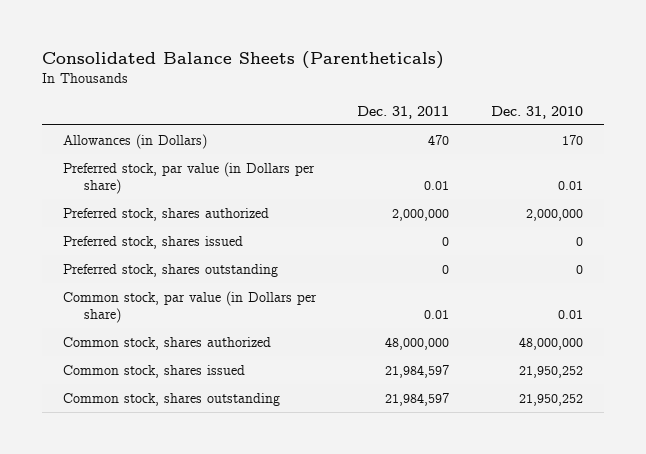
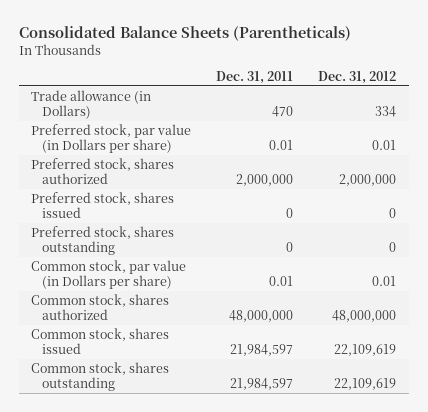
- | Dec. 31, 2011 | Dec. 31, 2010
+ | Dec. 31, 2011 | Dec. 31, 2012
- Allowances (in Dollars) | 470 | 170
+ Trade allowance (in Dollars) | 470 | 334

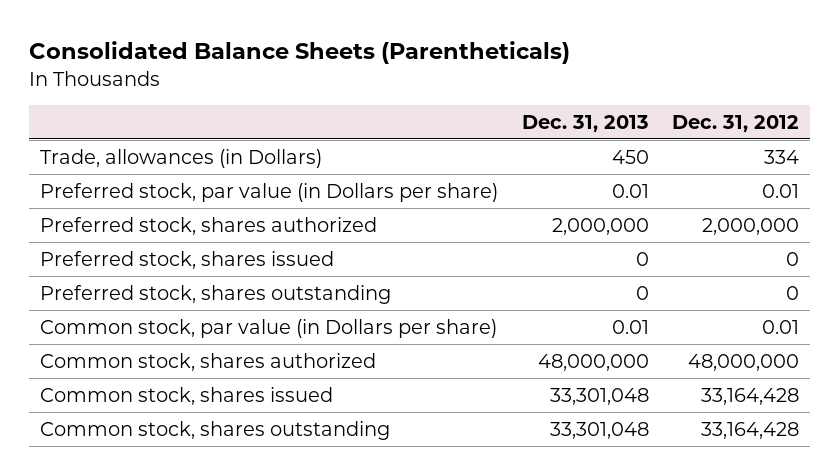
- | Dec. 31, 2011 | Dec. 31, 2012
+ | Dec. 31, 2013 | Dec. 31, 2012
- Trade allowance (in Dollars) | 470 | 334
+ Trade, allowances (in Dollars) | 450 | 334
- Common stock, shares issued | 21,984,597 | 22,109,619
- Common stock, shares outstanding | 21,984,597 | 22,109,619
+ Common stock, shares issued | 33,301,048 | 33,164,428
+ Common stock, shares outstanding | 33,301,048 | 33,164,428

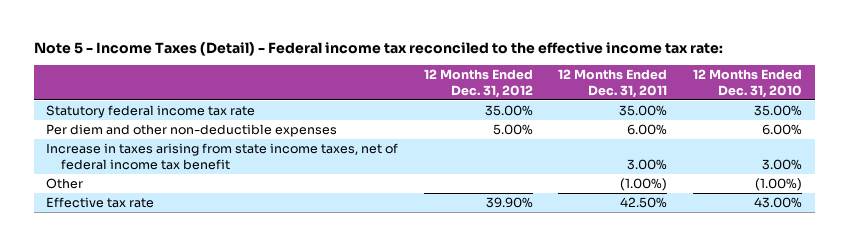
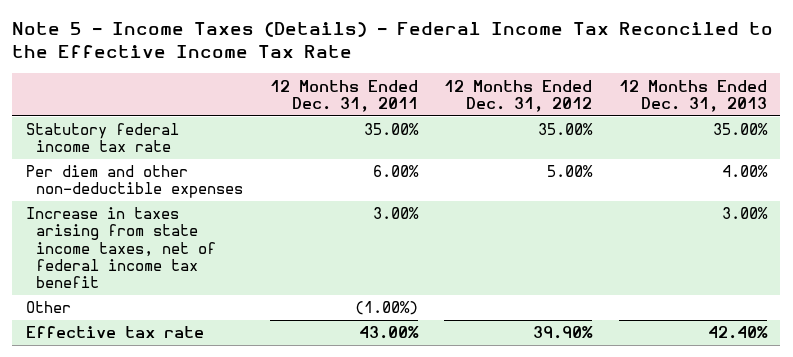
- Note 5 - Income Taxes (Detail) - Federal income tax reconciled to the effective income tax rate:
+ Note 5 - Income Taxes (Details) - Federal Income Tax Reconciled to the Effective Income Tax Rate
- | 12 Months Ended Dec. 31, 2012 | 12 Months Ended Dec. 31, 2011 | 12 Months Ended Dec. 31, 2010
+ | 12 Months Ended Dec. 31, 2011 | 12 Months Ended Dec. 31, 2012 | 12 Months Ended Dec. 31, 2013
- Effective tax rate | 39.90% | 42.50% | 43.00%
+ Effective tax rate | 43.00% | 39.90% | 42.40%

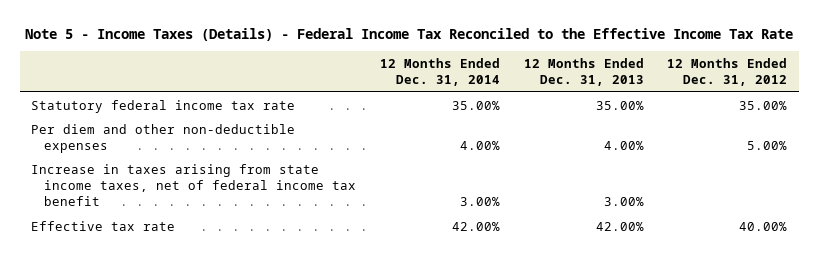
- | 12 Months Ended Dec. 31, 2011 | 12 Months Ended Dec. 31, 2012 | 12 Months Ended Dec. 31, 2013
+ | 12 Months Ended Dec. 31, 2014 | 12 Months Ended Dec. 31, 2013 | 12 Months Ended Dec. 31, 2012
- Other | (1.00%) | |
- Effective tax rate | 43.00% | 39.90% | 42.40%
+ Effective tax rate | 42.00% | 42.00% | 40.00%

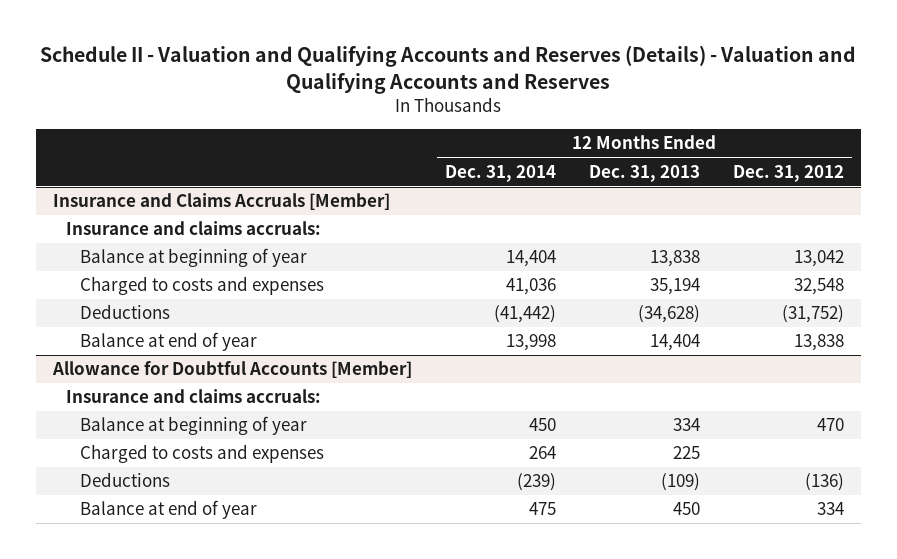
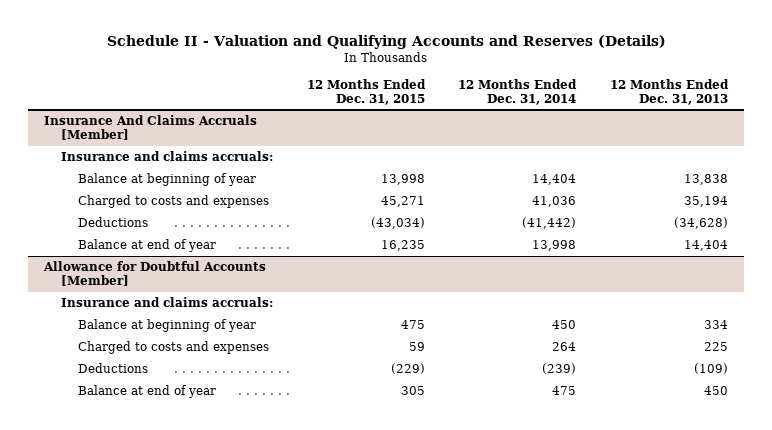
- Schedule II - Valuation and Qualifying Accounts and Reserves (Details) - Valuation and Qualifying Accounts and Reserves
+ Schedule II - Valuation and Qualifying Accounts and Reserves (Details)
- | 12 Months Ended Dec. 31, 2014 | 12 Months Ended Dec. 31, 2013 | 12 Months Ended Dec. 31, 2012
+ | 12 Months Ended Dec. 31, 2015 | 12 Months Ended Dec. 31, 2014 | 12 Months Ended Dec. 31, 2013
- Insurance and Claims Accruals [Member]
+ Insurance And Claims Accruals [Member]

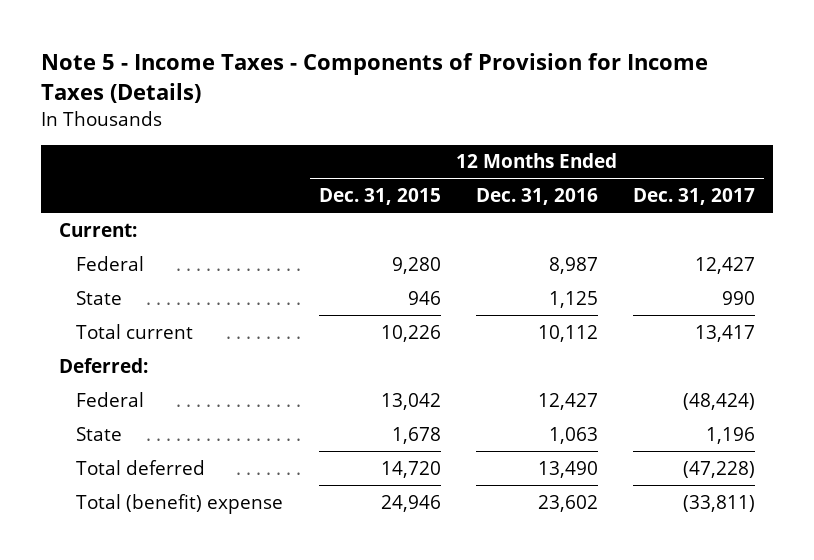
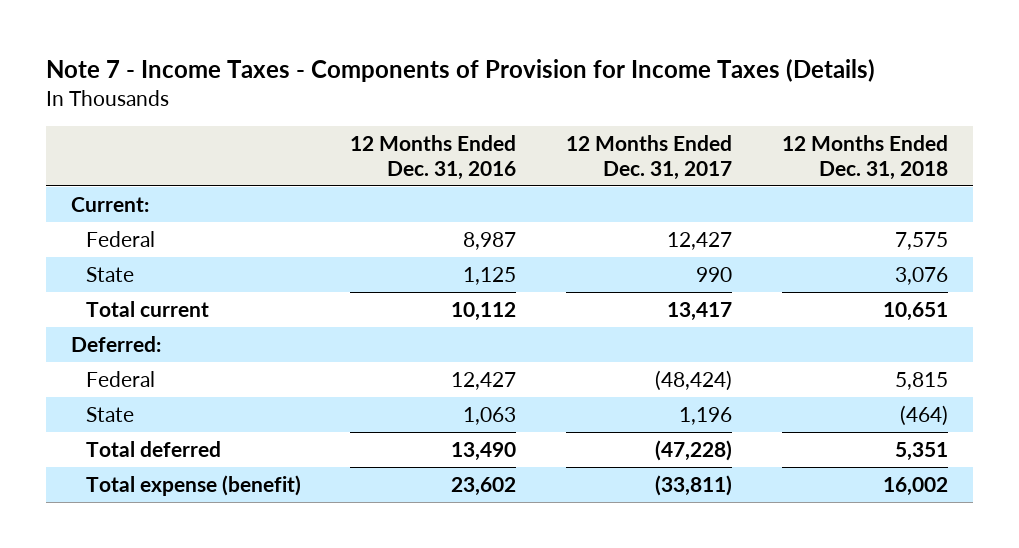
- Note 5 - Income Taxes - Components of Provision for Income Taxes (Details)
+ Note 7 - Income Taxes - Components of Provision for Income Taxes (Details)
- | 12 Months Ended Dec. 31, 2015 | 12 Months Ended Dec. 31, 2016 | 12 Months Ended Dec. 31, 2017
+ | 12 Months Ended Dec. 31, 2016 | 12 Months Ended Dec. 31, 2017 | 12 Months Ended Dec. 31, 2018
- Total (benefit) expense | 24,946 | 23,602 | (33,811)
+ Total expense (benefit) | 23,602 | (33,811) | 16,002

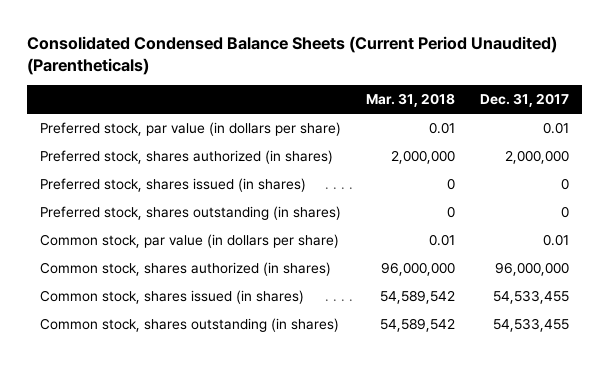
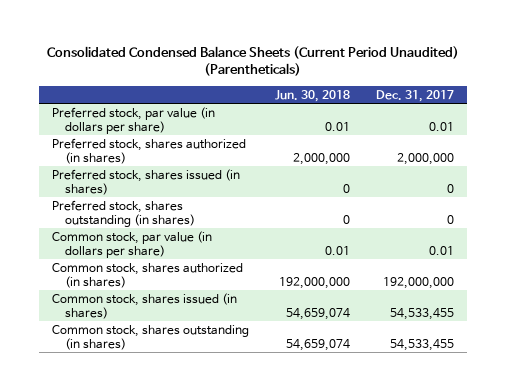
- | Mar. 31, 2018 | Dec. 31, 2017
+ | Jun. 30, 2018 | Dec. 31, 2017
- Common stock, shares authorized (in shares) | 96,000,000 | 96,000,000
+ Common stock, shares authorized (in shares) | 192,000,000 | 192,000,000

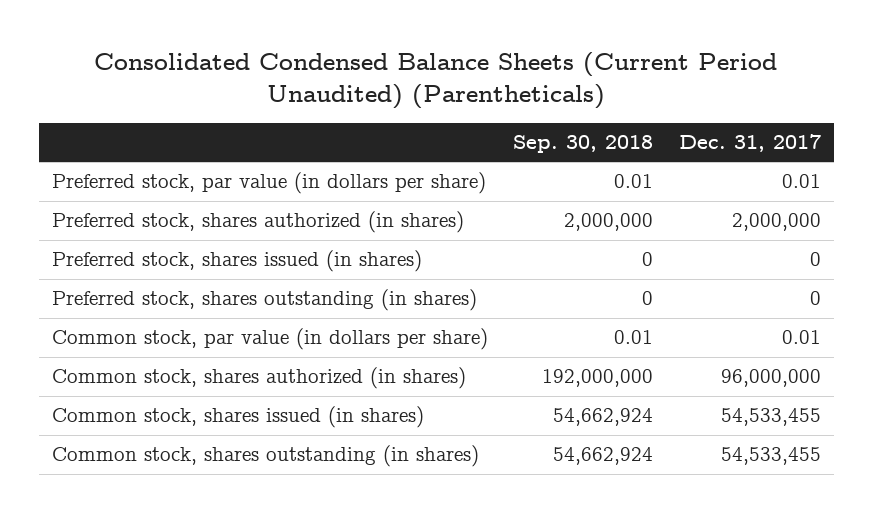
- | Jun. 30, 2018 | Dec. 31, 2017
+ | Sep. 30, 2018 | Dec. 31, 2017
- Common stock, shares authorized (in shares) | 192,000,000 | 192,000,000
+ Common stock, shares authorized (in shares) | 192,000,000 | 96,000,000

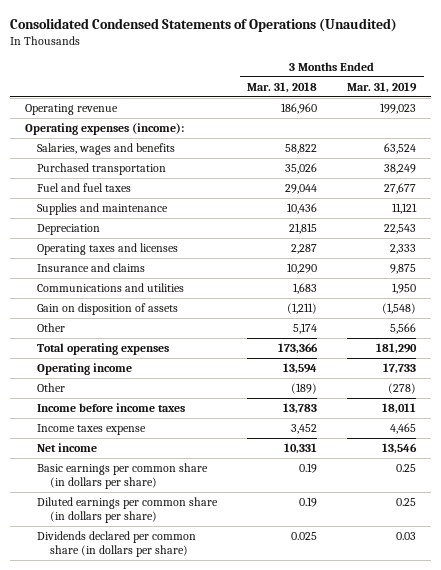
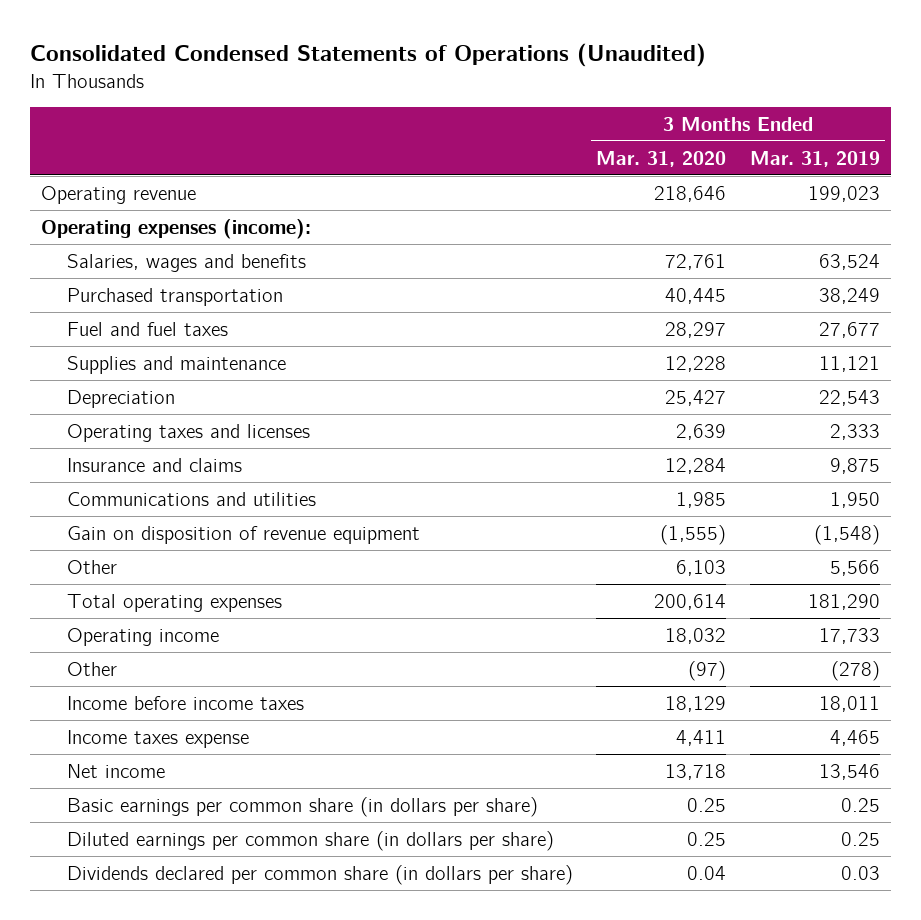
- | 3 Months Ended Mar. 31, 2018 | 3 Months Ended Mar. 31, 2019
+ | 3 Months Ended Mar. 31, 2020 | 3 Months Ended Mar. 31, 2019
- Gain on disposition of assets | (1,211) | (1,548)
+ Gain on disposition of revenue equipment | (1,555) | (1,548)

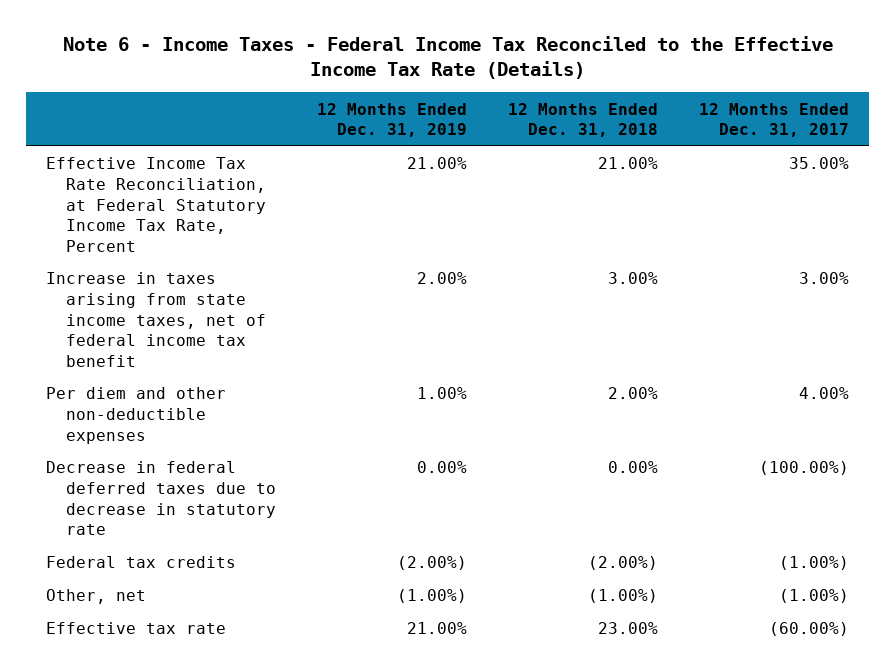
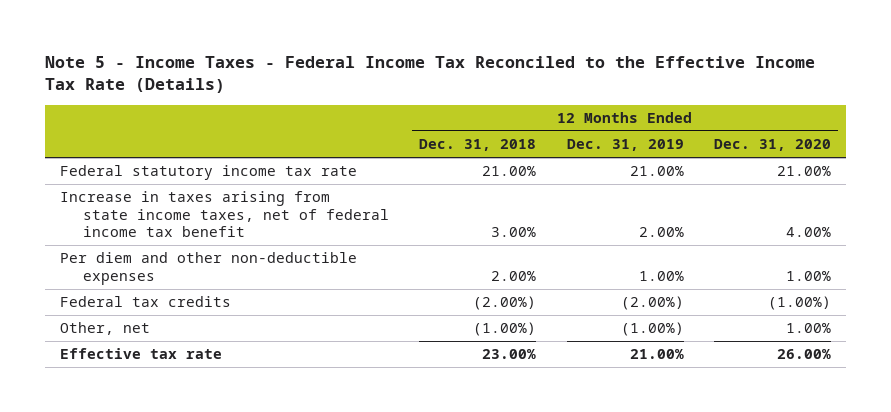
- Note 6 - Income Taxes - Federal Income Tax Reconciled to the Effective Income Tax Rate (Details)
+ Note 5 - Income Taxes - Federal Income Tax Reconciled to the Effective Income Tax Rate (Details)
- | 12 Months Ended Dec. 31, 2019 | 12 Months Ended Dec. 31, 2018 | 12 Months Ended Dec. 31, 2017
+ | 12 Months Ended Dec. 31, 2018 | 12 Months Ended Dec. 31, 2019 | 12 Months Ended Dec. 31, 2020
- Effective Income Tax Rate Reconciliation, at Federal Statutory Income Tax Rate, Percent | 21.00% | 21.00% | 35.00%
+ Federal statutory income tax rate | 21.00% | 21.00% | 21.00%
- Decrease in federal deferred taxes due to decrease in statutory rate | 0.00% | 0.00% | (100.00%)

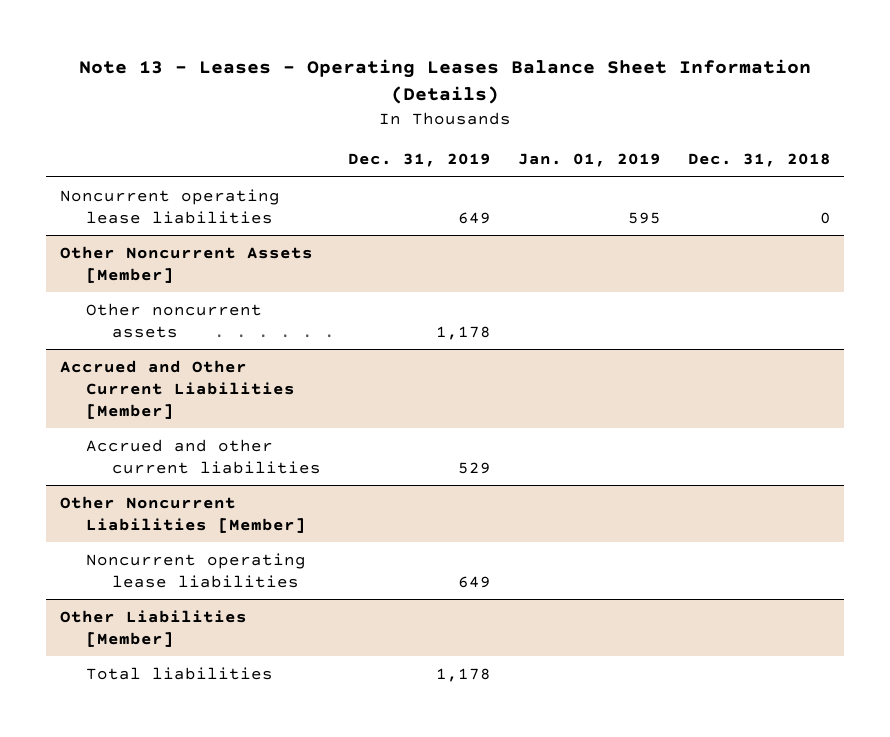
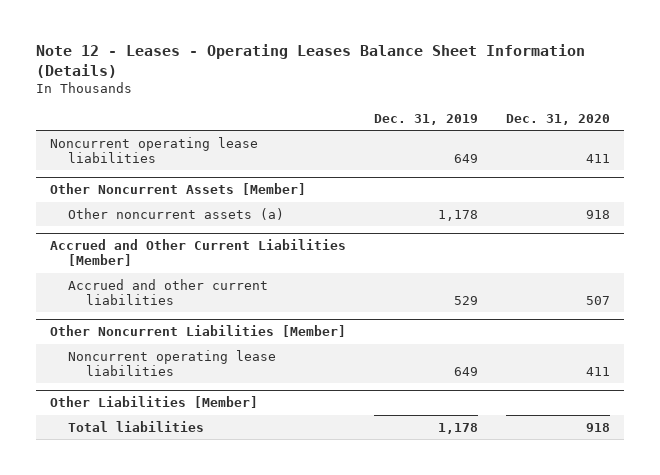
- Note 13 - Leases - Operating Leases Balance Sheet Information (Details)
+ Note 12 - Leases - Operating Leases Balance Sheet Information (Details)
- | Dec. 31, 2019 | Jan. 01, 2019 | Dec. 31, 2018
+ | Dec. 31, 2019 | Dec. 31, 2020
@ Other Noncurrent Assets [Member]
- Other noncurrent assets | 1,178 | |
+ Other noncurrent assets (a) | 1,178 | 918

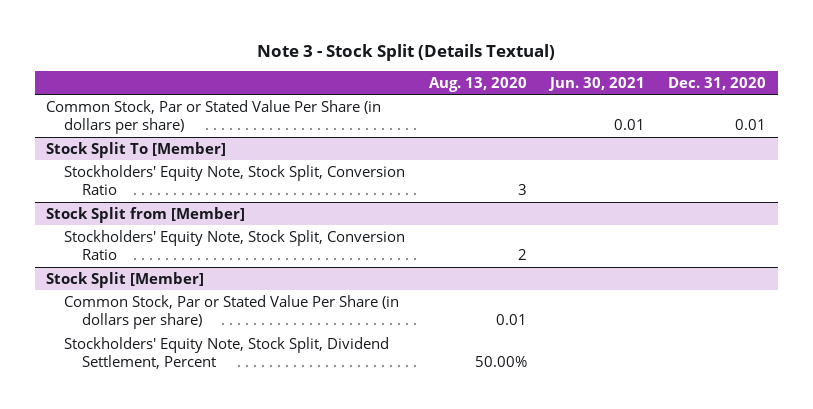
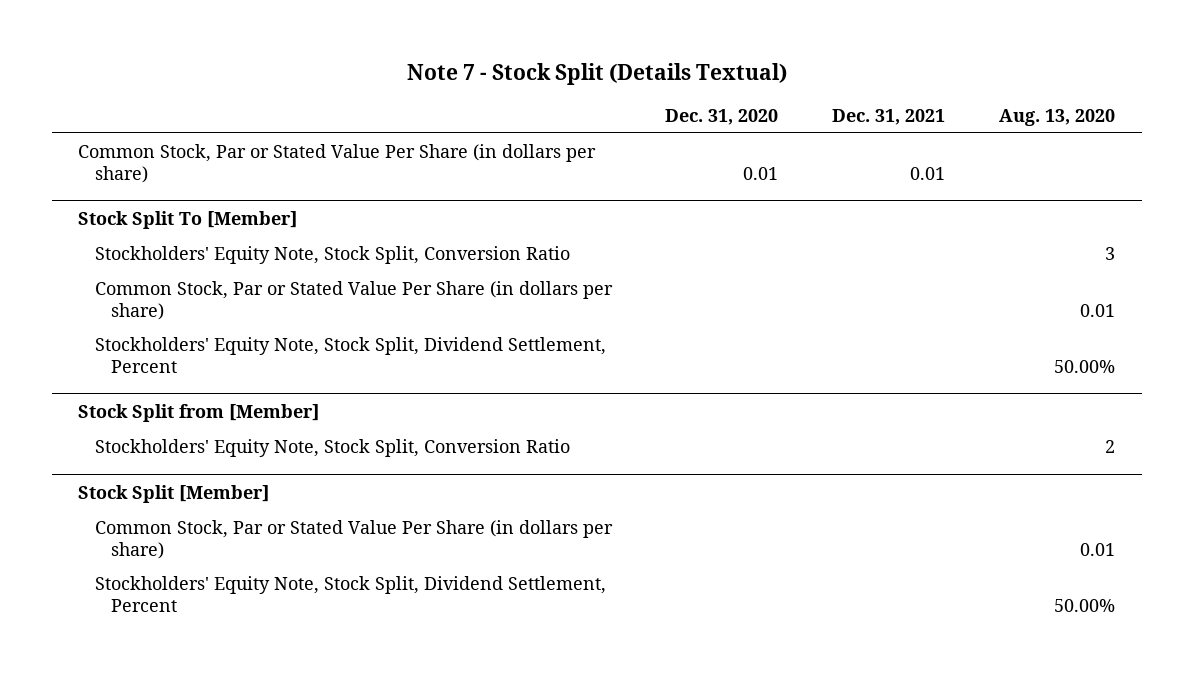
- Note 3 - Stock Split (Details Textual)
+ Note 7 - Stock Split (Details Textual)
- | Aug. 13, 2020 | Jun. 30, 2021 | Dec. 31, 2020
+ | Dec. 31, 2020 | Dec. 31, 2021 | Aug. 13, 2020
@ Stock Split To [Member]
+ Common Stock, Par or Stated Value Per Share (in dollars per share) | | | 0.01
+ Stockholders' Equity Note, Stock Split, Dividend Settlement, Percent | | | 50.00%

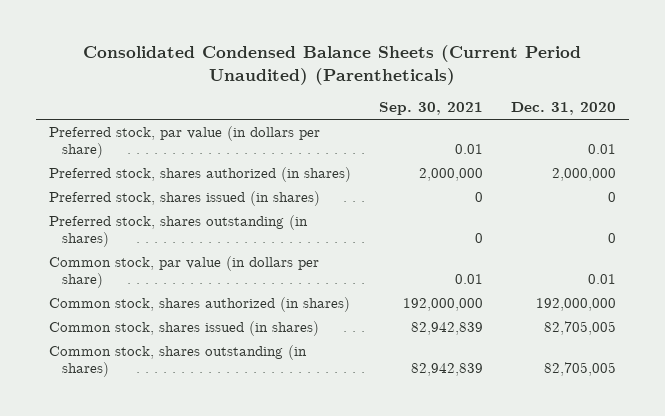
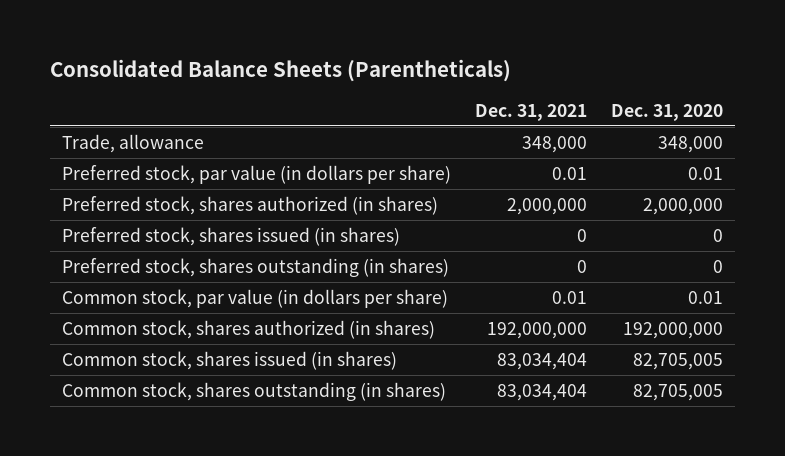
- Consolidated Condensed Balance Sheets (Current Period Unaudited) (Parentheticals)
+ Consolidated Balance Sheets (Parentheticals)
- | Sep. 30, 2021 | Dec. 31, 2020
+ | Dec. 31, 2021 | Dec. 31, 2020
+ Trade, allowance | 348,000 | 348,000

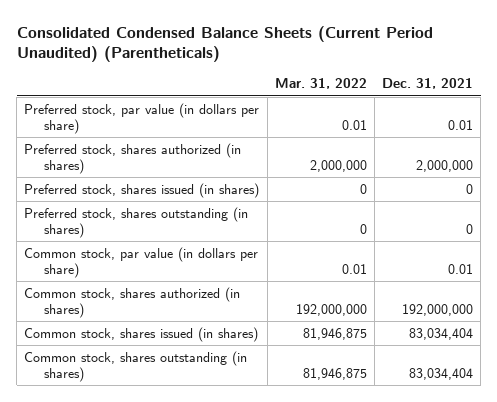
- Consolidated Balance Sheets (Parentheticals)
+ Consolidated Condensed Balance Sheets (Current Period Unaudited) (Parentheticals)
- | Dec. 31, 2021 | Dec. 31, 2020
+ | Mar. 31, 2022 | Dec. 31, 2021
- Trade, allowance | 348,000 | 348,000

